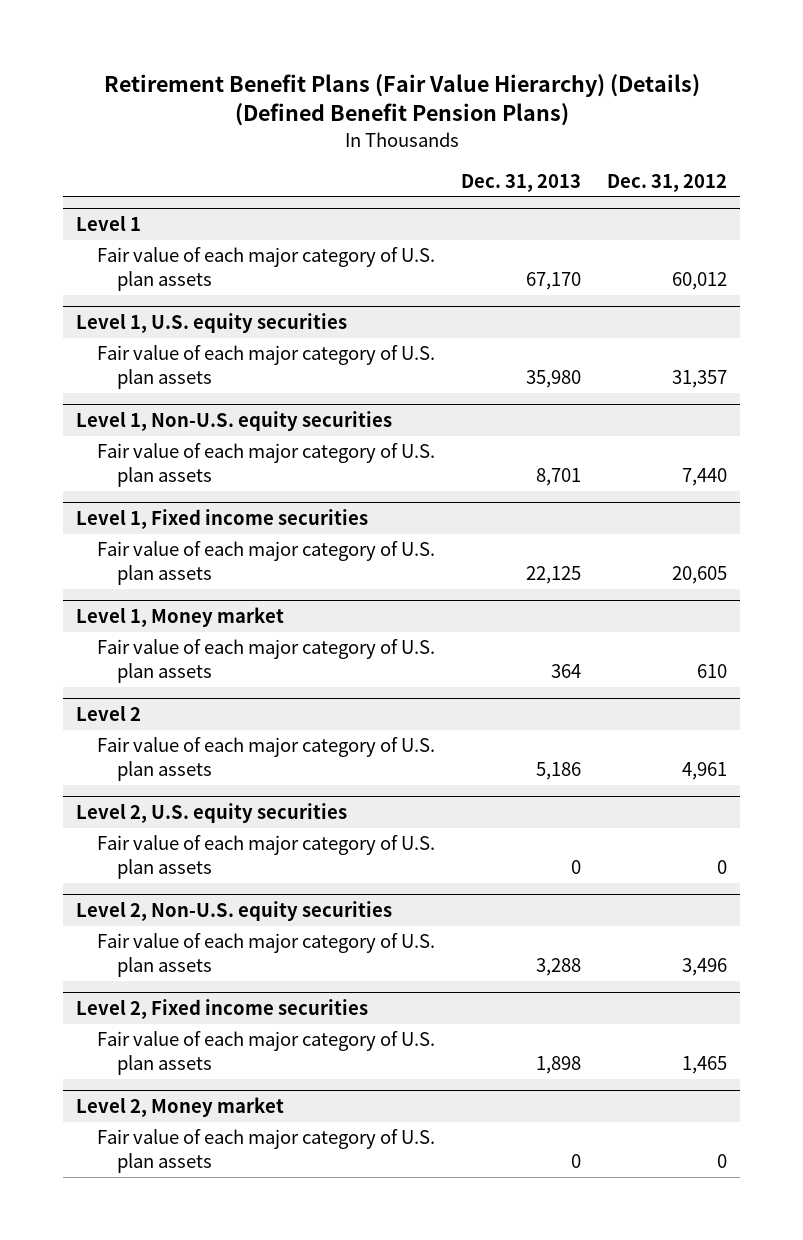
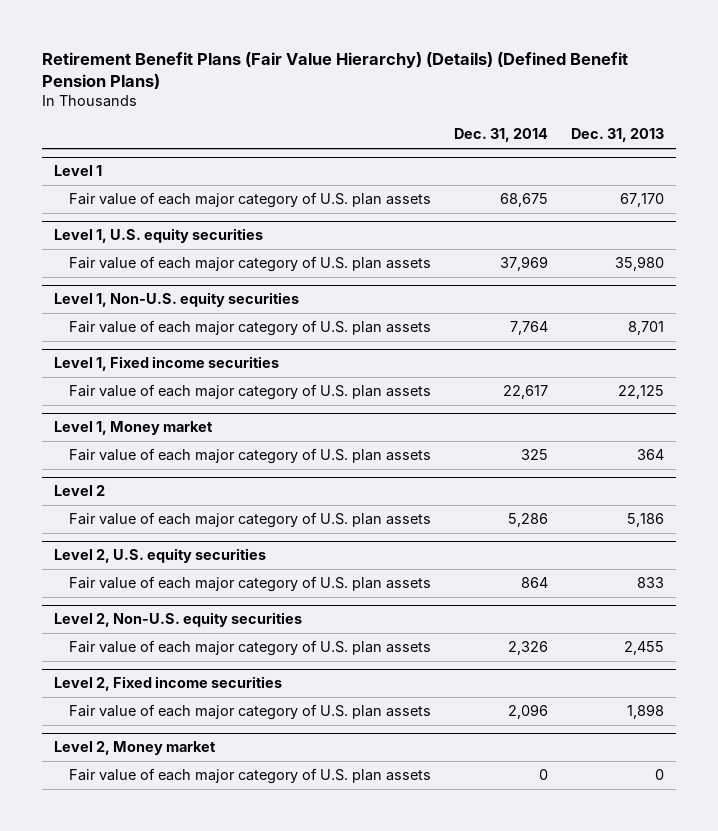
- | Dec. 31, 2013 | Dec. 31, 2012
+ | Dec. 31, 2014 | Dec. 31, 2013
@ Level 2, U.S. equity securities
- Fair value of each major category of U.S. plan assets | 0 | 0
+ Fair value of each major category of U.S. plan assets | 864 | 833
@ Level 2, Non-U.S. equity securities
- Fair value of each major category of U.S. plan assets | 3,288 | 3,496
+ Fair value of each major category of U.S. plan assets | 2,326 | 2,455

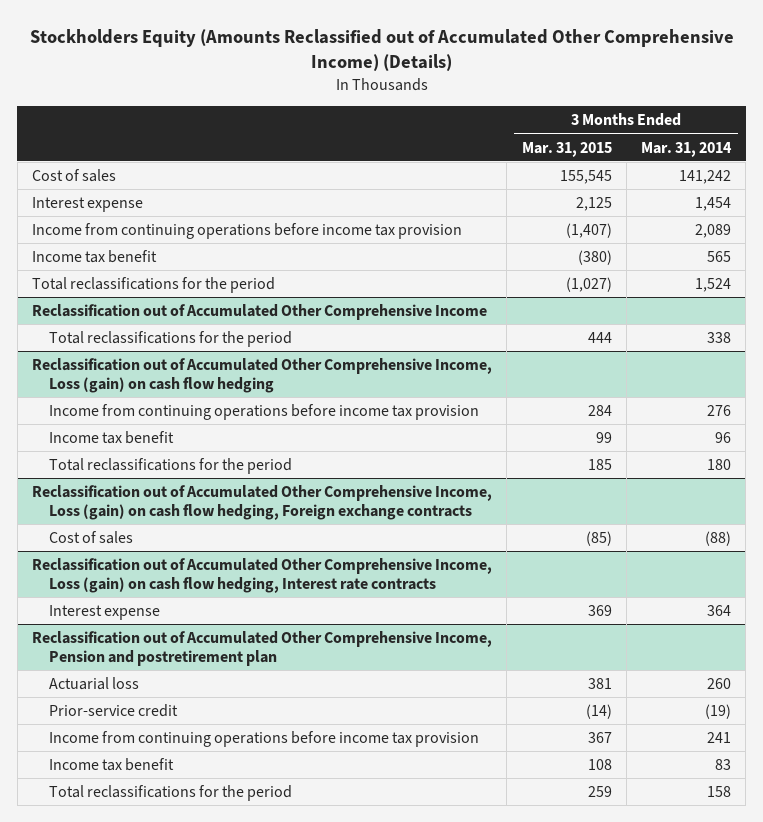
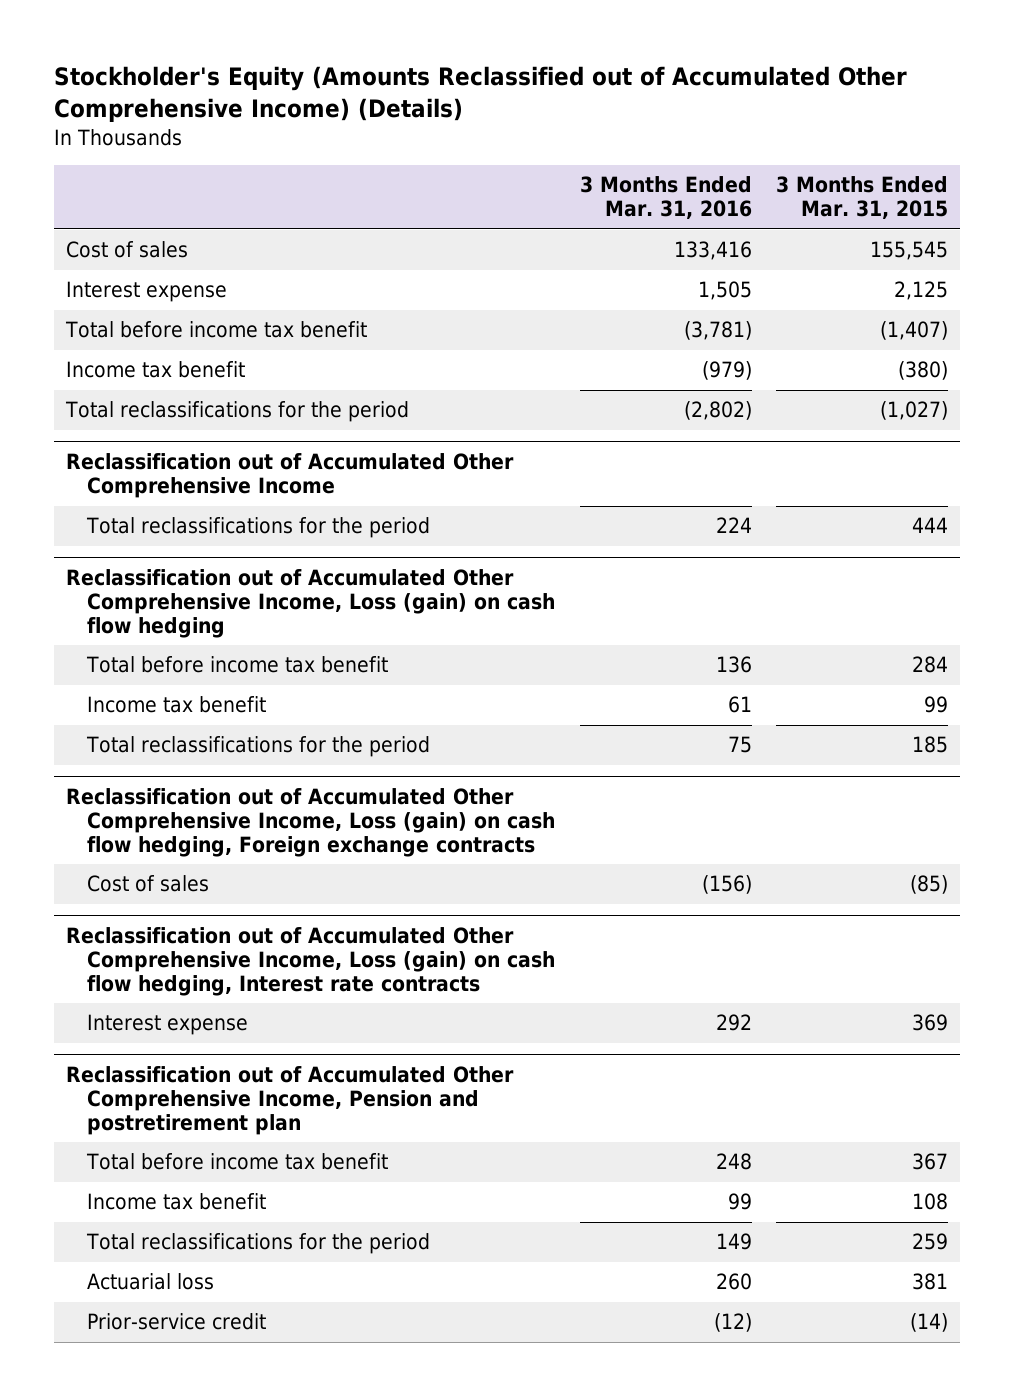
- Stockholders Equity (Amounts Reclassified out of Accumulated Other Comprehensive Income) (Details)
+ Stockholder's Equity (Amounts Reclassified out of Accumulated Other Comprehensive Income) (Details)
- | 3 Months Ended Mar. 31, 2015 | 3 Months Ended Mar. 31, 2014
+ | 3 Months Ended Mar. 31, 2016 | 3 Months Ended Mar. 31, 2015
- Income from continuing operations before income tax provision | (1,407) | 2,089
+ Total before income tax benefit | (3,781) | (1,407)
@ Reclassification out of Accumulated Other Comprehensive Income, Loss (gain) on cash flow hedging
- Income from continuing operations before income tax provision | 284 | 276
+ Total before income tax benefit | 136 | 284
@ Reclassification out of Accumulated Other Comprehensive Income, Pension and postretirement plan
- Income from continuing operations before income tax provision | 367 | 241
+ Total before income tax benefit | 248 | 367
moved down: Actuarial loss | 260 | 381
moved down: Prior-service credit | (12) | (14)

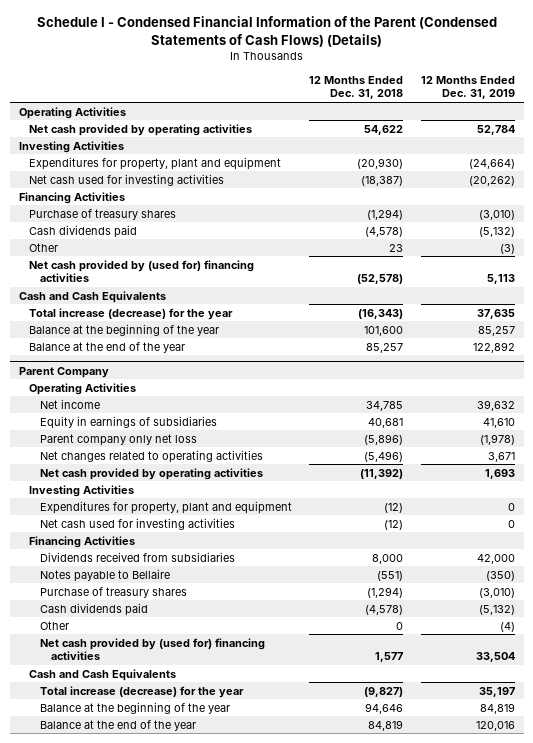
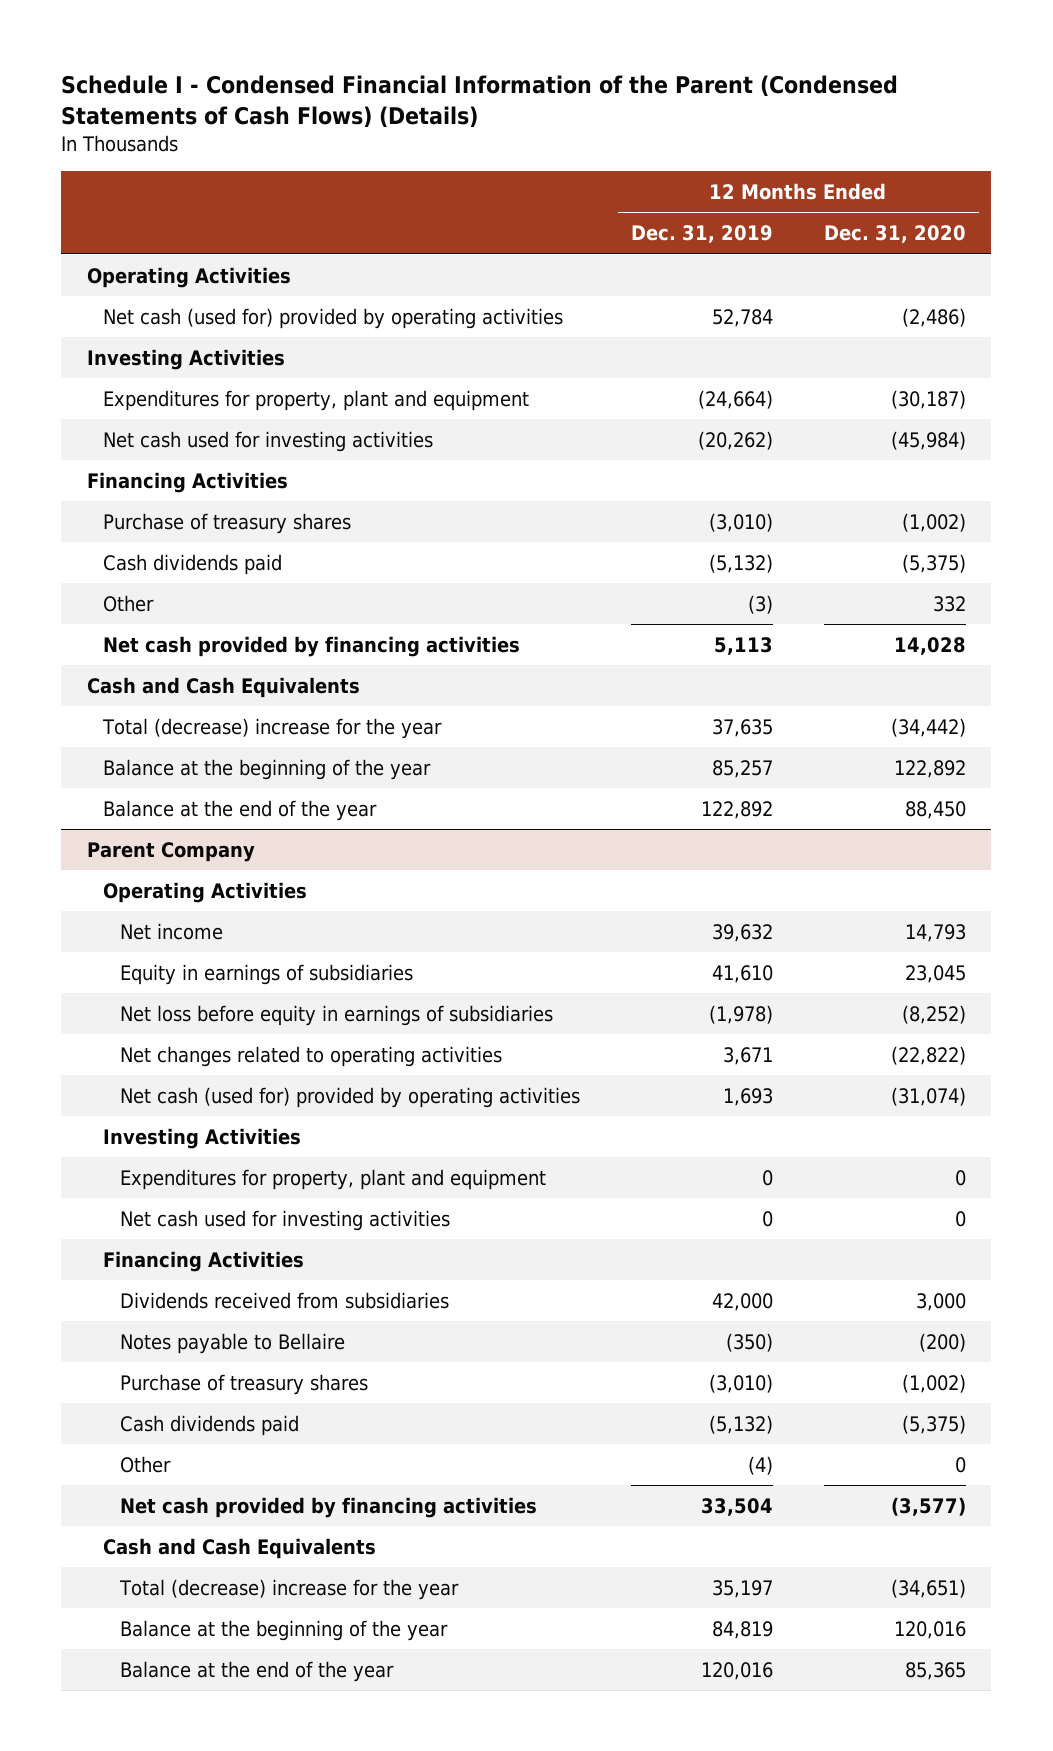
- | 12 Months Ended Dec. 31, 2018 | 12 Months Ended Dec. 31, 2019
+ | 12 Months Ended Dec. 31, 2019 | 12 Months Ended Dec. 31, 2020
- Net cash provided by operating activities | 54,622 | 52,784
+ Net cash (used for) provided by operating activities | 52,784 | (2,486)
- Net cash provided by (used for) financing activities | (52,578) | 5,113
+ Net cash provided by financing activities | 5,113 | 14,028
- Total increase (decrease) for the year | (16,343) | 37,635
+ Total (decrease) increase for the year | 37,635 | (34,442)
@ Parent Company
- Parent company only net loss | (5,896) | (1,978)
+ Net loss before equity in earnings of subsidiaries | (1,978) | (8,252)
- Net cash provided by operating activities | (11,392) | 1,693
+ Net cash (used for) provided by operating activities | 1,693 | (31,074)
- Net cash provided by (used for) financing activities | 1,577 | 33,504
+ Net cash provided by financing activities | 33,504 | (3,577)
- Total increase (decrease) for the year | (9,827) | 35,197
+ Total (decrease) increase for the year | 35,197 | (34,651)

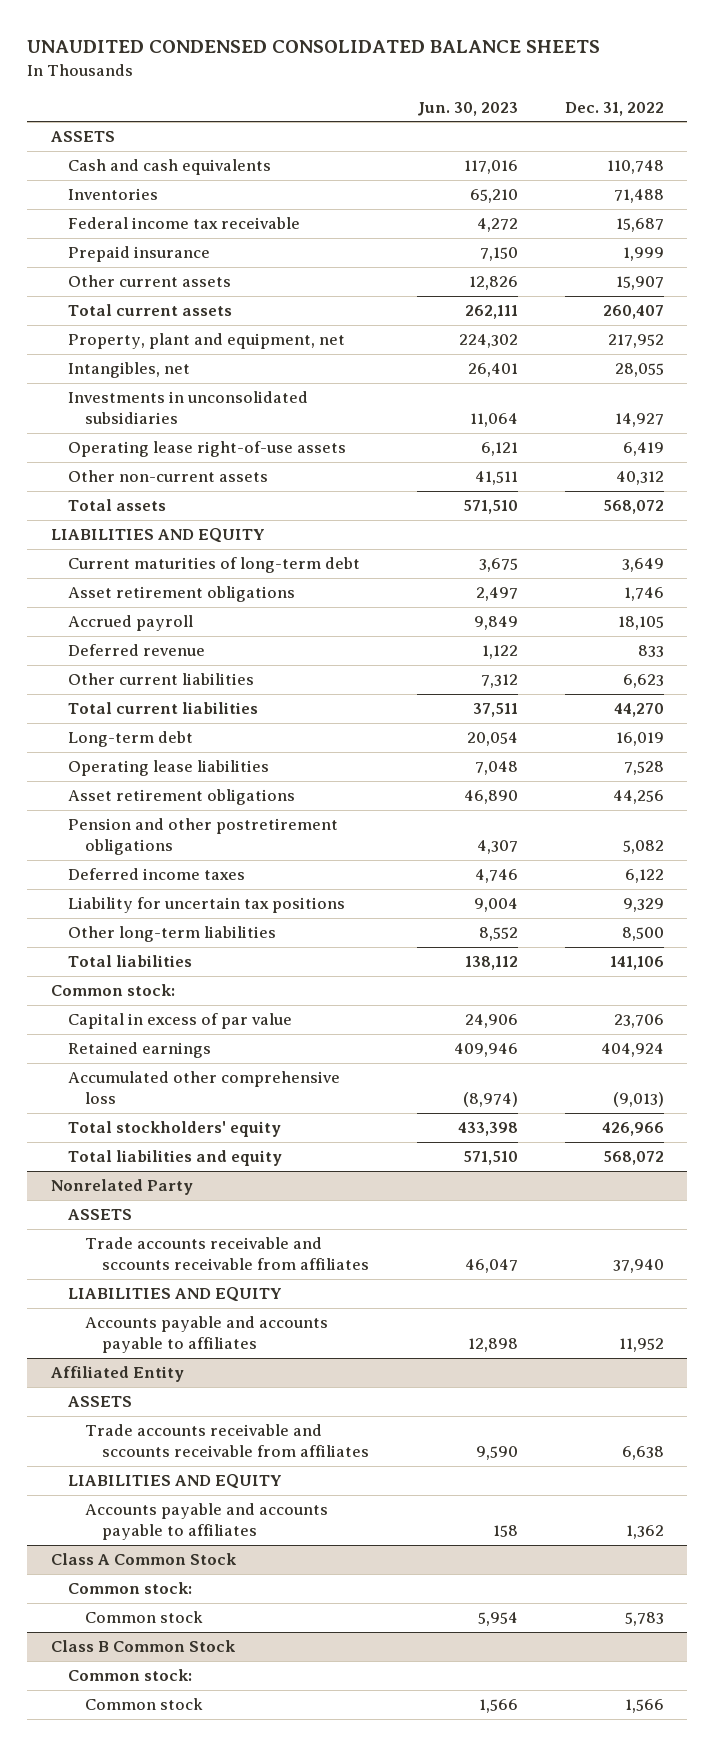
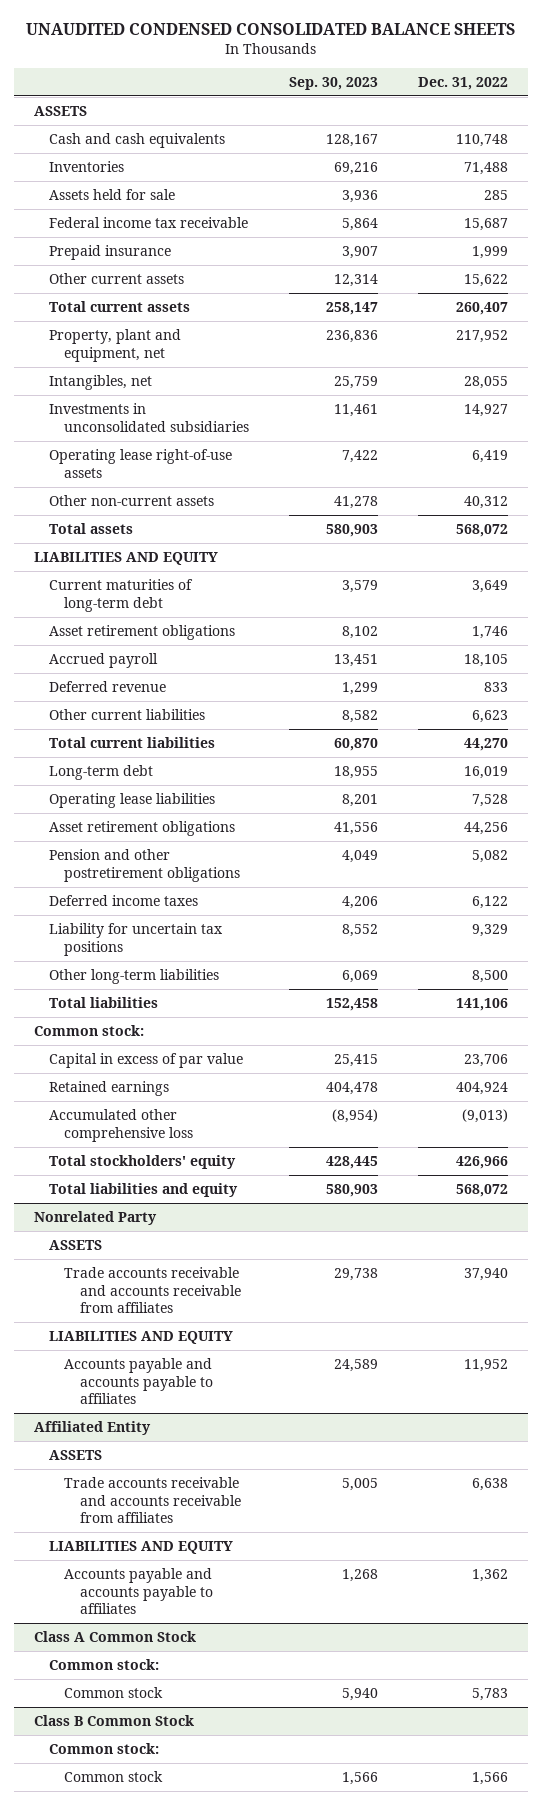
- | Jun. 30, 2023 | Dec. 31, 2022
+ | Sep. 30, 2023 | Dec. 31, 2022
+ Assets held for sale | 3,936 | 285
- Other current assets | 12,826 | 15,907
+ Other current assets | 12,314 | 15,622
@ Nonrelated Party
- Trade accounts receivable and sccounts receivable from affiliates | 46,047 | 37,940
+ Trade accounts receivable and accounts receivable from affiliates | 29,738 | 37,940
@ Affiliated Entity
- Trade accounts receivable and sccounts receivable from affiliates | 9,590 | 6,638
+ Trade accounts receivable and accounts receivable from affiliates | 5,005 | 6,638

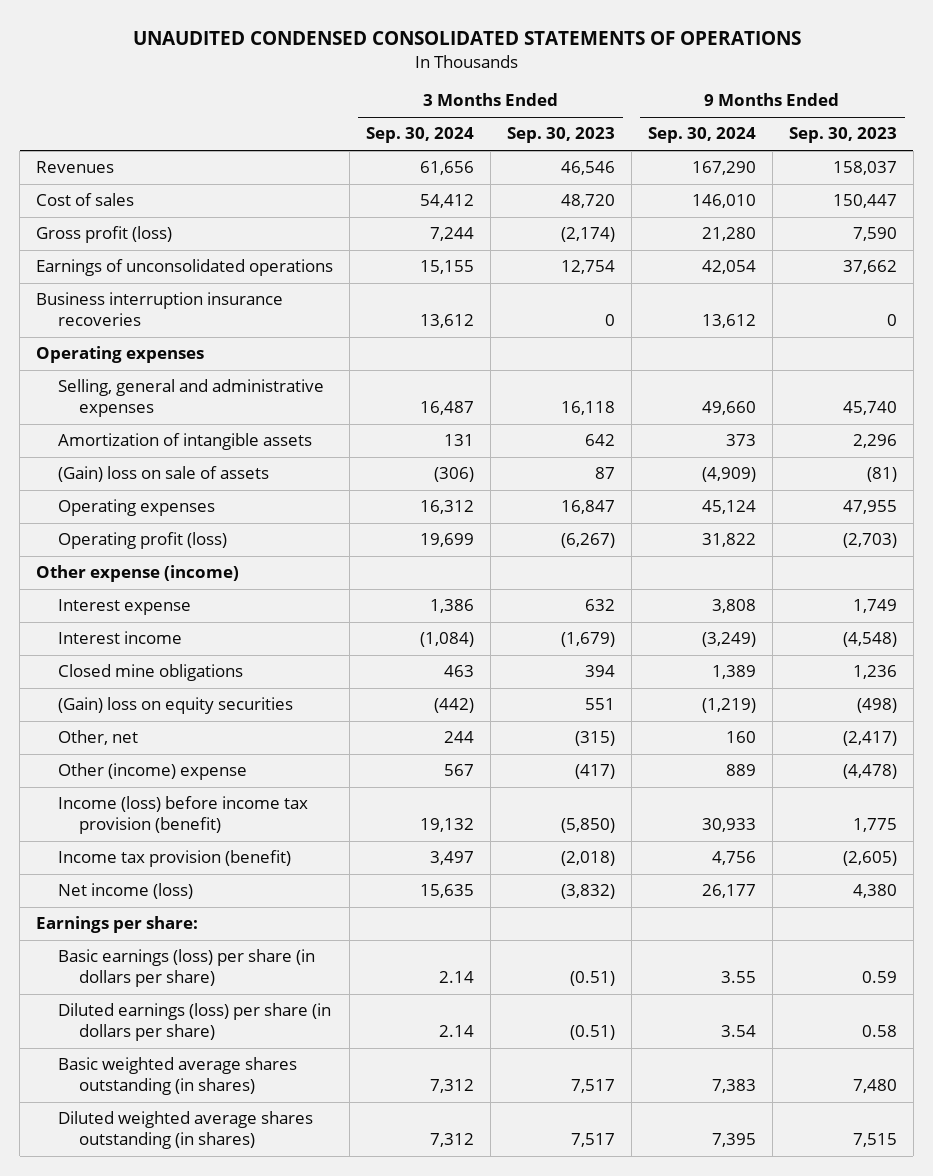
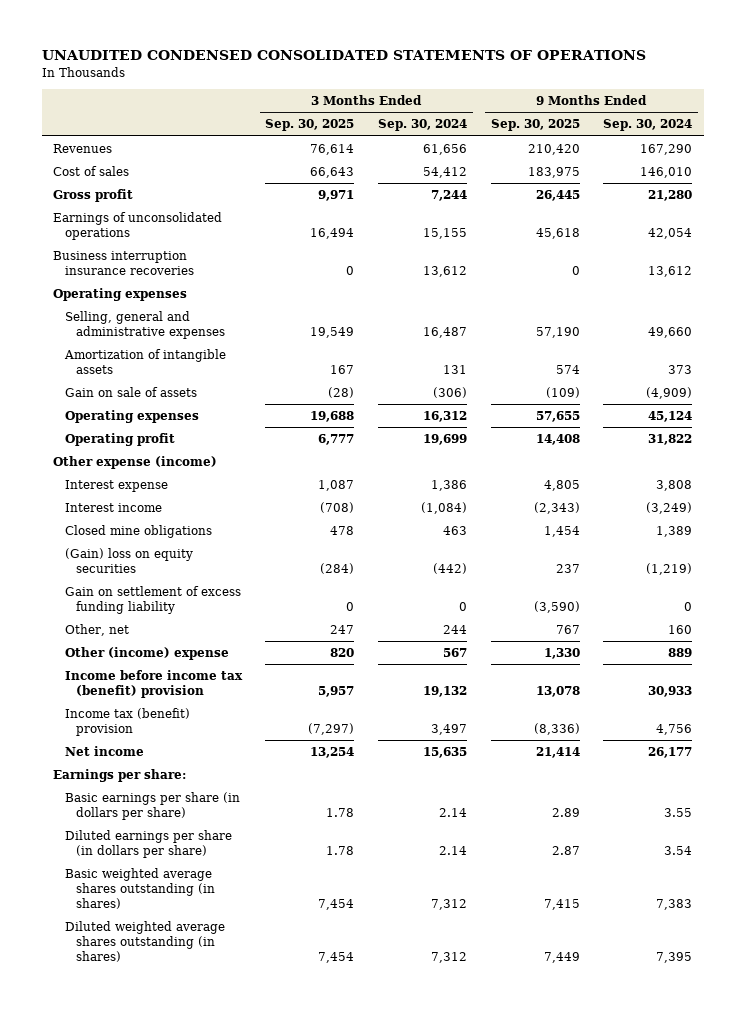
- | 3 Months Ended Sep. 30, 2024 | 3 Months Ended Sep. 30, 2023 | 9 Months Ended Sep. 30, 2024 | 9 Months Ended Sep. 30, 2023
+ | 3 Months Ended Sep. 30, 2025 | 3 Months Ended Sep. 30, 2024 | 9 Months Ended Sep. 30, 2025 | 9 Months Ended Sep. 30, 2024
- Gross profit (loss) | 7,244 | (2,174) | 21,280 | 7,590
+ Gross profit | 9,971 | 7,244 | 26,445 | 21,280
- (Gain) loss on sale of assets | (306) | 87 | (4,909) | (81)
+ Gain on sale of assets | (28) | (306) | (109) | (4,909)
- Operating profit (loss) | 19,699 | (6,267) | 31,822 | (2,703)
+ Operating profit | 6,777 | 19,699 | 14,408 | 31,822
+ Gain on settlement of excess funding liability | 0 | 0 | (3,590) | 0
- Income (loss) before income tax provision (benefit) | 19,132 | (5,850) | 30,933 | 1,775
- Income tax provision (benefit) | 3,497 | (2,018) | 4,756 | (2,605)
- Net income (loss) | 15,635 | (3,832) | 26,177 | 4,380
+ Income before income tax (benefit) provision | 5,957 | 19,132 | 13,078 | 30,933
+ Income tax (benefit) provision | (7,297) | 3,497 | (8,336) | 4,756
+ Net income | 13,254 | 15,635 | 21,414 | 26,177
- Basic earnings (loss) per share (in dollars per share) | 2.14 | (0.51) | 3.55 | 0.59
- Diluted earnings (loss) per share (in dollars per share) | 2.14 | (0.51) | 3.54 | 0.58
+ Basic earnings per share (in dollars per share) | 1.78 | 2.14 | 2.89 | 3.55
+ Diluted earnings per share (in dollars per share) | 1.78 | 2.14 | 2.87 | 3.54

